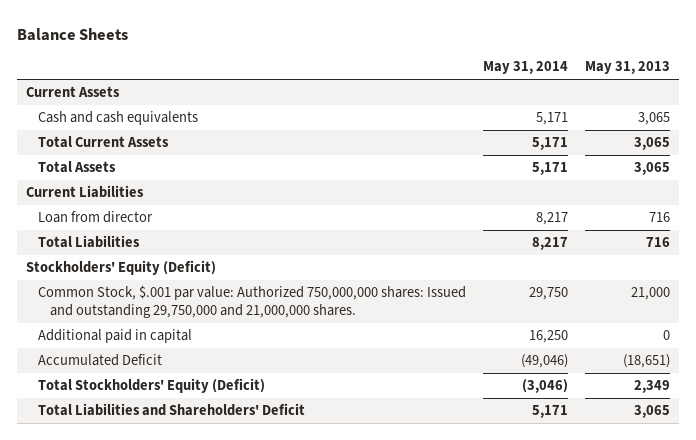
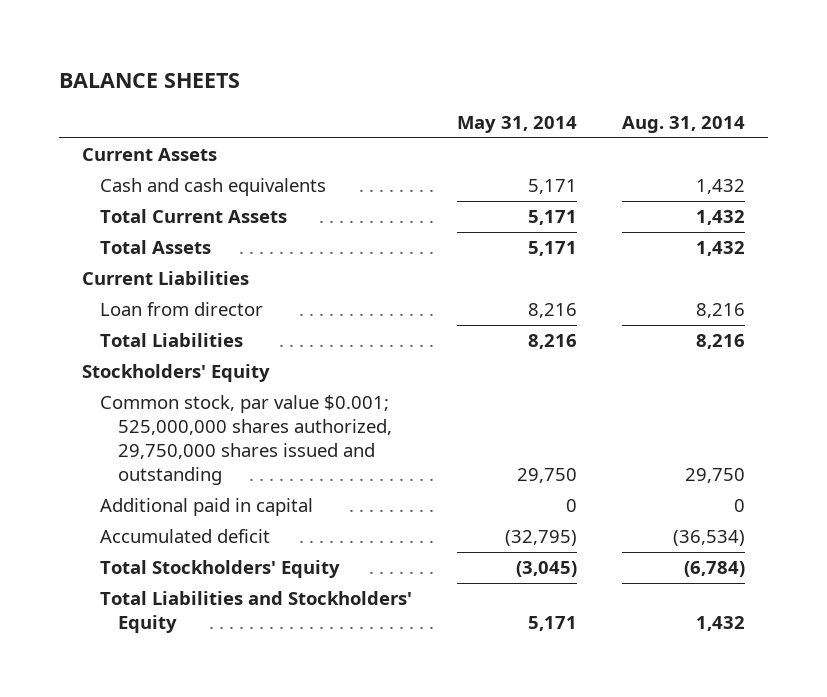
- Balance Sheets
+ BALANCE SHEETS
- | May 31, 2014 | May 31, 2013
+ | May 31, 2014 | Aug. 31, 2014
- Loan from director | 8,217 | 716
- Total Liabilities | 8,217 | 716
- Stockholders' Equity (Deficit)
- Common Stock, $.001 par value: Authorized 750,000,000 shares: Issued and outstanding 29,750,000 and 21,000,000 shares. | 29,750 | 21,000
- Additional paid in capital | 16,250 | 0
- Accumulated Deficit | (49,046) | (18,651)
- Total Stockholders' Equity (Deficit) | (3,046) | 2,349
- Total Liabilities and Shareholders' Deficit | 5,171 | 3,065
+ Loan from director | 8,216 | 8,216
+ Total Liabilities | 8,216 | 8,216
+ Stockholders' Equity
+ Common stock, par value $0.001; 525,000,000 shares authorized, 29,750,000 shares issued and outstanding | 29,750 | 29,750
+ Additional paid in capital | 0 | 0
+ Accumulated deficit | (32,795) | (36,534)
+ Total Stockholders' Equity | (3,045) | (6,784)
+ Total Liabilities and Stockholders' Equity | 5,171 | 1,432

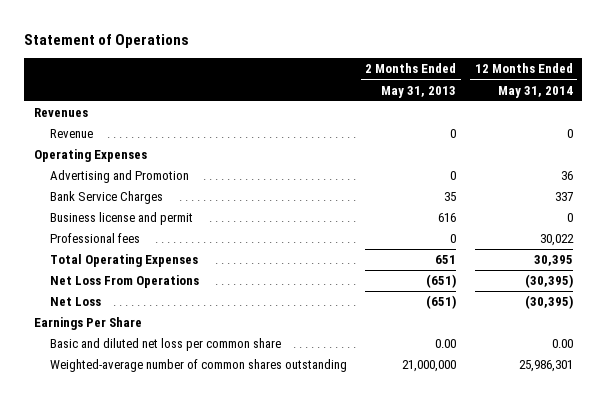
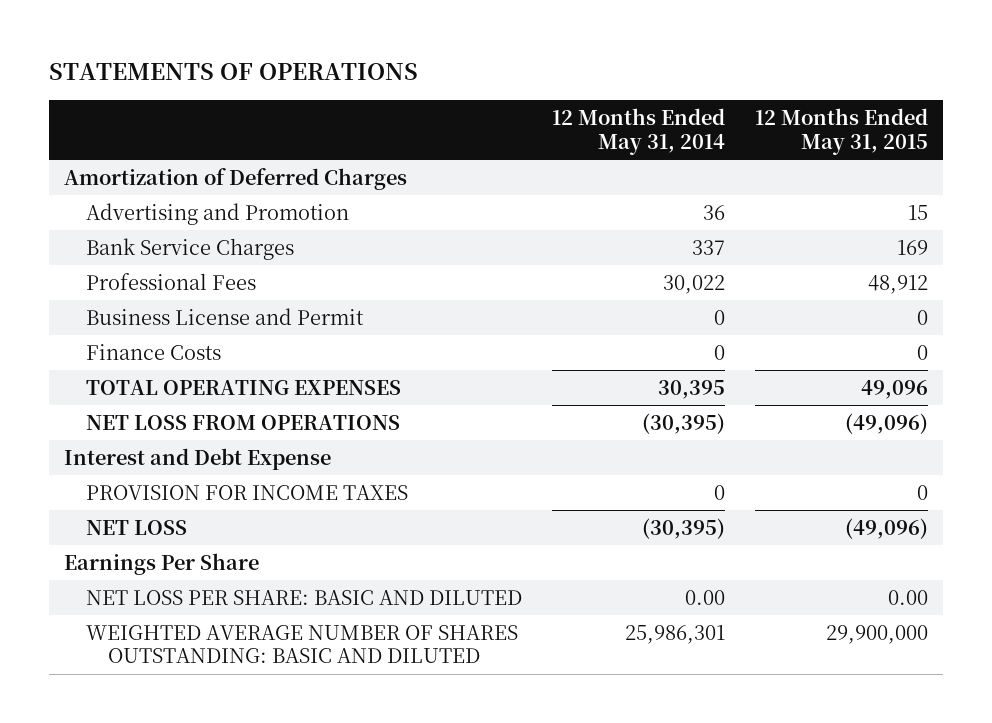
- Statement of Operations
+ STATEMENTS OF OPERATIONS
- | 2 Months Ended May 31, 2013 | 12 Months Ended May 31, 2014
+ | 12 Months Ended May 31, 2014 | 12 Months Ended May 31, 2015
- Revenues
- Revenue | 0 | 0
- Operating Expenses
+ Amortization of Deferred Charges
- Business license and permit | 616 | 0
- Professional fees | 0 | 30,022
- Total Operating Expenses | 651 | 30,395
- Net Loss From Operations | (651) | (30,395)
- Net Loss | (651) | (30,395)
+ Professional Fees | 30,022 | 48,912
+ Business License and Permit | 0 | 0
+ Finance Costs | 0 | 0
+ TOTAL OPERATING EXPENSES | 30,395 | 49,096
+ NET LOSS FROM OPERATIONS | (30,395) | (49,096)
+ Interest and Debt Expense
+ PROVISION FOR INCOME TAXES | 0 | 0
+ NET LOSS | (30,395) | (49,096)
- Basic and diluted net loss per common share | 0.00 | 0.00
- Weighted-average number of common shares outstanding | 21,000,000 | 25,986,301
+ NET LOSS PER SHARE: BASIC AND DILUTED | 0.00 | 0.00
+ WEIGHTED AVERAGE NUMBER OF SHARES OUTSTANDING: BASIC AND DILUTED | 25,986,301 | 29,900,000

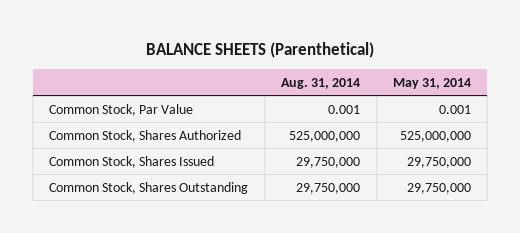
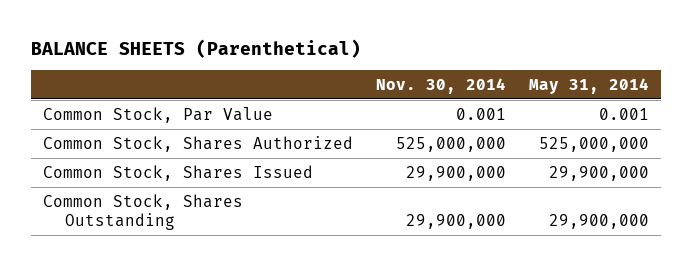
- | Aug. 31, 2014 | May 31, 2014
+ | Nov. 30, 2014 | May 31, 2014
- Common Stock, Shares Issued | 29,750,000 | 29,750,000
- Common Stock, Shares Outstanding | 29,750,000 | 29,750,000
+ Common Stock, Shares Issued | 29,900,000 | 29,900,000
+ Common Stock, Shares Outstanding | 29,900,000 | 29,900,000

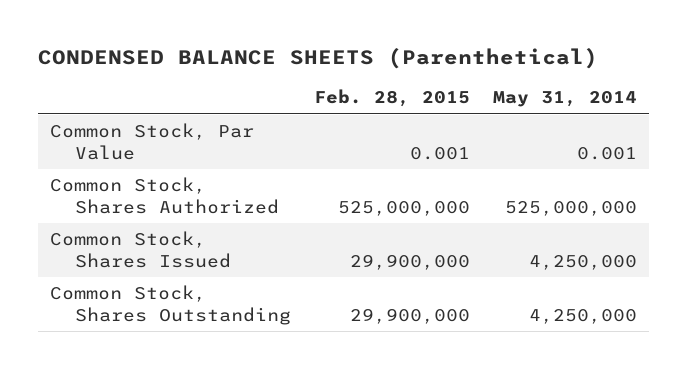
- BALANCE SHEETS (Parenthetical)
+ CONDENSED BALANCE SHEETS (Parenthetical)
- | Nov. 30, 2014 | May 31, 2014
+ | Feb. 28, 2015 | May 31, 2014
- Common Stock, Shares Issued | 29,900,000 | 29,900,000
- Common Stock, Shares Outstanding | 29,900,000 | 29,900,000
+ Common Stock, Shares Issued | 29,900,000 | 4,250,000
+ Common Stock, Shares Outstanding | 29,900,000 | 4,250,000

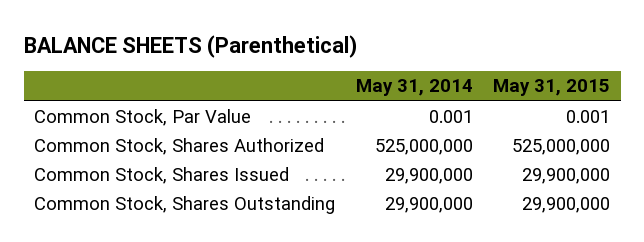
- CONDENSED BALANCE SHEETS (Parenthetical)
+ BALANCE SHEETS (Parenthetical)
- | Feb. 28, 2015 | May 31, 2014
+ | May 31, 2014 | May 31, 2015
- Common Stock, Shares Issued | 29,900,000 | 4,250,000
- Common Stock, Shares Outstanding | 29,900,000 | 4,250,000
+ Common Stock, Shares Issued | 29,900,000 | 29,900,000
+ Common Stock, Shares Outstanding | 29,900,000 | 29,900,000

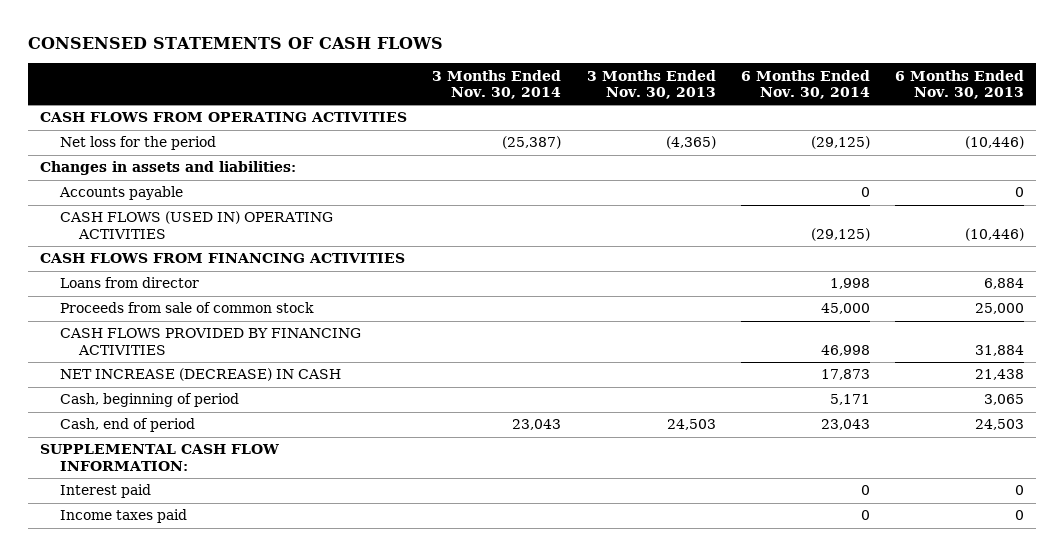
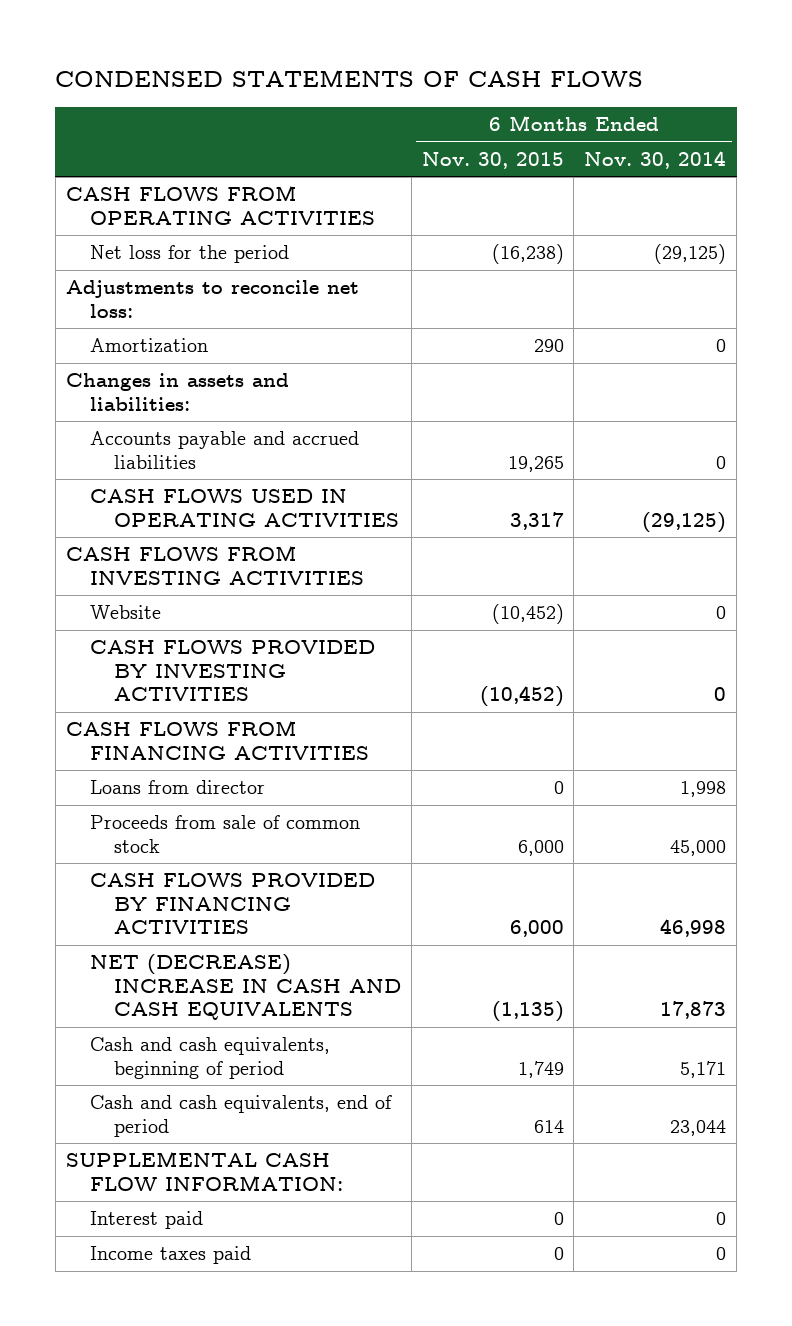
- CONSENSED STATEMENTS OF CASH FLOWS
+ CONDENSED STATEMENTS OF CASH FLOWS
- | 3 Months Ended Nov. 30, 2014 | 3 Months Ended Nov. 30, 2013 | 6 Months Ended Nov. 30, 2014 | 6 Months Ended Nov. 30, 2013
+ | 6 Months Ended Nov. 30, 2015 | 6 Months Ended Nov. 30, 2014
+ Adjustments to reconcile net loss:
+ Amortization | 290 | 0
- Accounts payable | | | 0 | 0
- CASH FLOWS (USED IN) OPERATING ACTIVITIES | | | (29,125) | (10,446)
+ Accounts payable and accrued liabilities | 19,265 | 0
+ CASH FLOWS USED IN OPERATING ACTIVITIES | 3,317 | (29,125)
+ CASH FLOWS FROM INVESTING ACTIVITIES
+ Website | (10,452) | 0
+ CASH FLOWS PROVIDED BY INVESTING ACTIVITIES | (10,452) | 0
- NET INCREASE (DECREASE) IN CASH | | | 17,873 | 21,438
- Cash, beginning of period | | | 5,171 | 3,065
- Cash, end of period | 23,043 | 24,503 | 23,043 | 24,503
+ NET (DECREASE) INCREASE IN CASH AND CASH EQUIVALENTS | (1,135) | 17,873
+ Cash and cash equivalents, beginning of period | 1,749 | 5,171
+ Cash and cash equivalents, end of period | 614 | 23,044

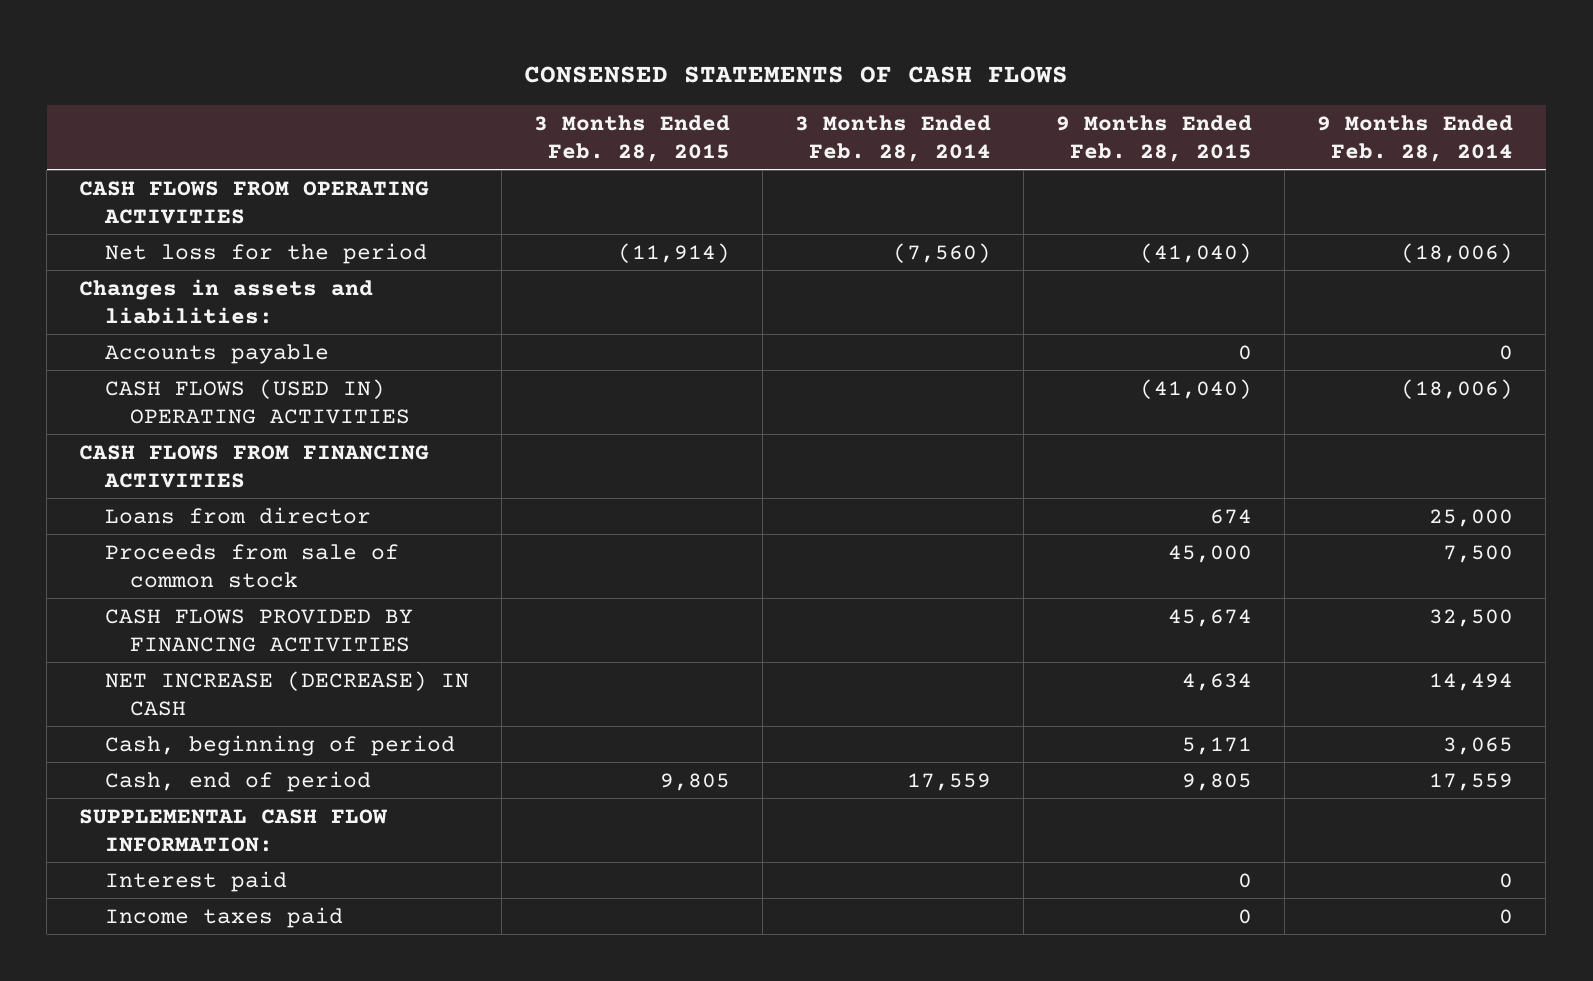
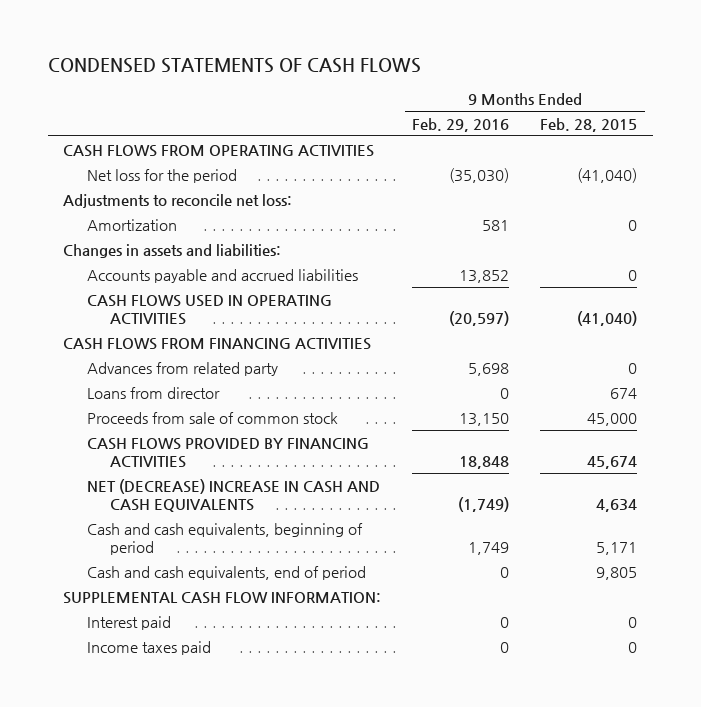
- CONSENSED STATEMENTS OF CASH FLOWS
+ CONDENSED STATEMENTS OF CASH FLOWS
- | 3 Months Ended Feb. 28, 2015 | 3 Months Ended Feb. 28, 2014 | 9 Months Ended Feb. 28, 2015 | 9 Months Ended Feb. 28, 2014
+ | 9 Months Ended Feb. 29, 2016 | 9 Months Ended Feb. 28, 2015
+ Adjustments to reconcile net loss:
+ Amortization | 581 | 0
- Accounts payable | | | 0 | 0
- CASH FLOWS (USED IN) OPERATING ACTIVITIES | | | (41,040) | (18,006)
+ Accounts payable and accrued liabilities | 13,852 | 0
+ CASH FLOWS USED IN OPERATING ACTIVITIES | (20,597) | (41,040)
+ Advances from related party | 5,698 | 0
- NET INCREASE (DECREASE) IN CASH | | | 4,634 | 14,494
- Cash, beginning of period | | | 5,171 | 3,065
- Cash, end of period | 9,805 | 17,559 | 9,805 | 17,559
+ NET (DECREASE) INCREASE IN CASH AND CASH EQUIVALENTS | (1,749) | 4,634
+ Cash and cash equivalents, beginning of period | 1,749 | 5,171
+ Cash and cash equivalents, end of period | 0 | 9,805

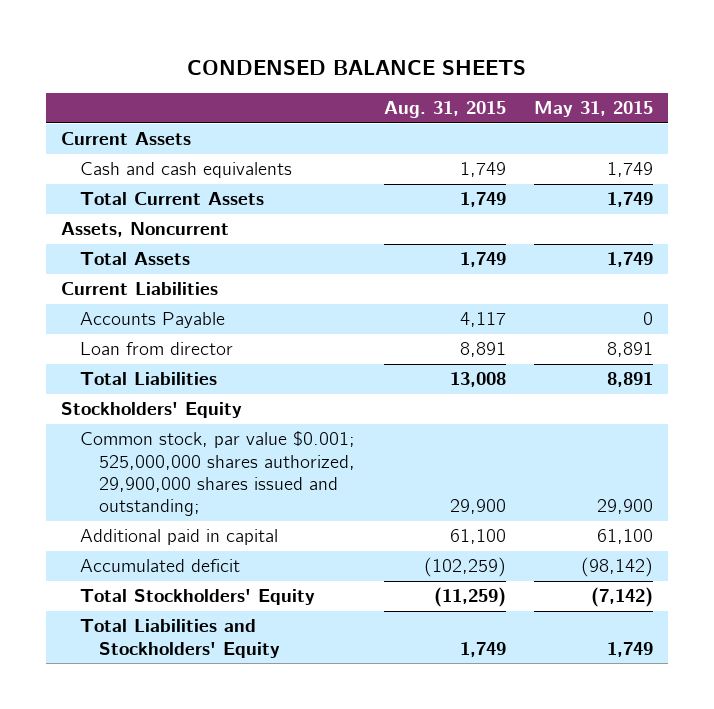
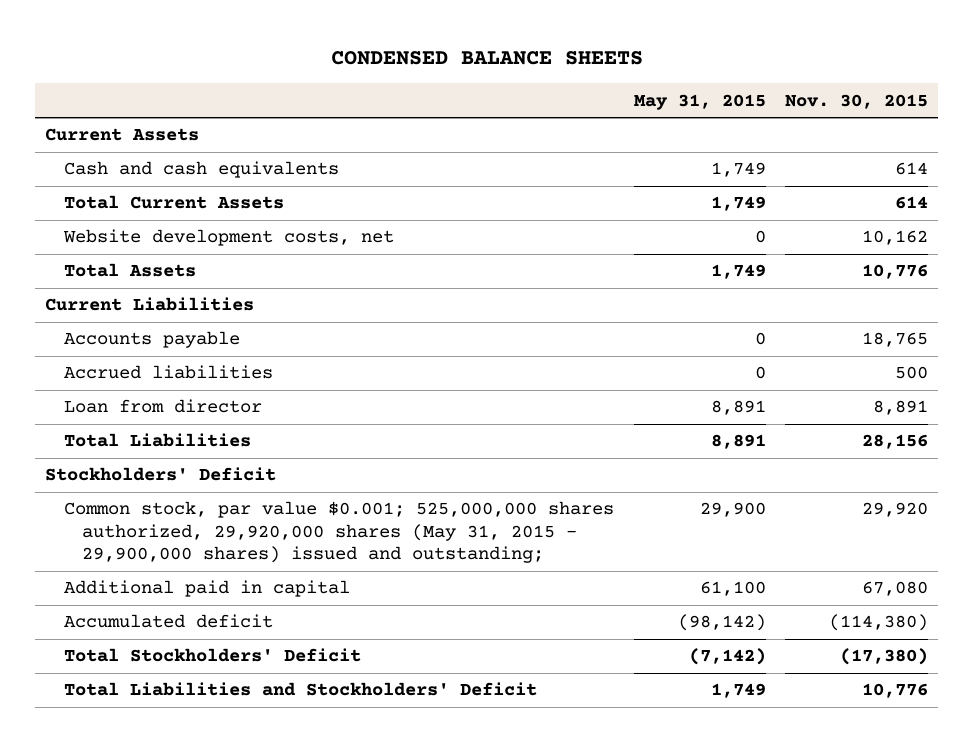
- | Aug. 31, 2015 | May 31, 2015
+ | May 31, 2015 | Nov. 30, 2015
- Assets, Noncurrent
+ Website development costs, net | 0 | 10,162
- Accounts Payable | 4,117 | 0
+ Accounts payable | 0 | 18,765
+ Accrued liabilities | 0 | 500
- Stockholders' Equity
- Common stock, par value $0.001; 525,000,000 shares authorized, 29,900,000 shares issued and outstanding; | 29,900 | 29,900
+ Stockholders' Deficit
+ Common stock, par value $0.001; 525,000,000 shares authorized, 29,920,000 shares (May 31, 2015 - 29,900,000 shares) issued and outstanding; | 29,900 | 29,920
- Total Stockholders' Equity | (11,259) | (7,142)
- Total Liabilities and Stockholders' Equity | 1,749 | 1,749
+ Total Stockholders' Deficit | (7,142) | (17,380)
+ Total Liabilities and Stockholders' Deficit | 1,749 | 10,776

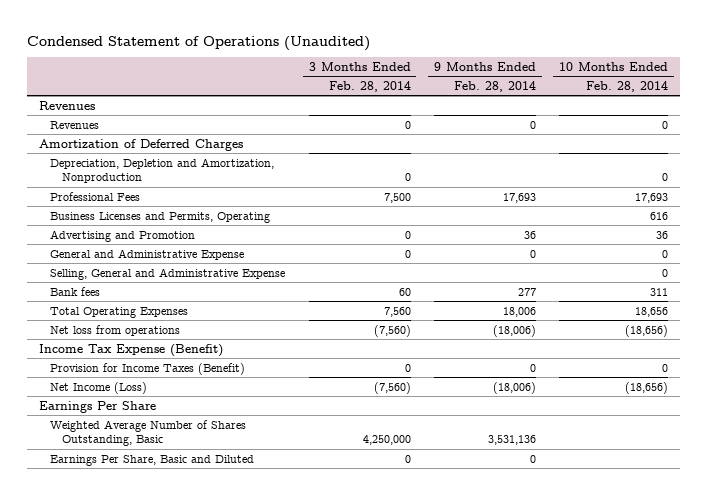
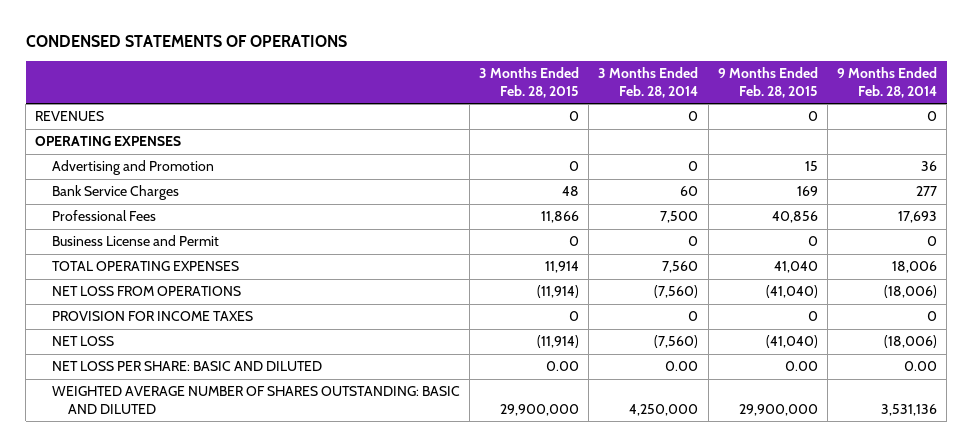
- Condensed Statement of Operations (Unaudited)
+ CONDENSED STATEMENTS OF OPERATIONS
- | 3 Months Ended Feb. 28, 2014 | 9 Months Ended Feb. 28, 2014 | 10 Months Ended Feb. 28, 2014
+ | 3 Months Ended Feb. 28, 2015 | 3 Months Ended Feb. 28, 2014 | 9 Months Ended Feb. 28, 2015 | 9 Months Ended Feb. 28, 2014
- Revenues
- Revenues | 0 | 0 | 0
- Amortization of Deferred Charges
- Depreciation, Depletion and Amortization, Nonproduction | 0 | | 0
- Business Licenses and Permits, Operating | | | 616
+ REVENUES | 0 | 0 | 0 | 0
+ OPERATING EXPENSES
- General and Administrative Expense | 0 | 0 | 0
- Selling, General and Administrative Expense | | | 0
- Bank fees | 60 | 277 | 311
- Total Operating Expenses | 7,560 | 18,006 | 18,656
- Net loss from operations | (7,560) | (18,006) | (18,656)
- Income Tax Expense (Benefit)
- Provision for Income Taxes (Benefit) | 0 | 0 | 0
- Net Income (Loss) | (7,560) | (18,006) | (18,656)
- Earnings Per Share
- Weighted Average Number of Shares Outstanding, Basic | 4,250,000 | 3,531,136 |
- Earnings Per Share, Basic and Diluted | 0 | 0 |
+ Bank Service Charges | 48 | 60 | 169 | 277
moved down: Professional Fees | 11,866 | 7,500 | 40,856 | 17,693
+ Business License and Permit | 0 | 0 | 0 | 0
+ TOTAL OPERATING EXPENSES | 11,914 | 7,560 | 41,040 | 18,006
+ NET LOSS FROM OPERATIONS | (11,914) | (7,560) | (41,040) | (18,006)
+ PROVISION FOR INCOME TAXES | 0 | 0 | 0 | 0
+ NET LOSS | (11,914) | (7,560) | (41,040) | (18,006)
+ NET LOSS PER SHARE: BASIC AND DILUTED | 0.00 | 0.00 | 0.00 | 0.00
+ WEIGHTED AVERAGE NUMBER OF SHARES OUTSTANDING: BASIC AND DILUTED | 29,900,000 | 4,250,000 | 29,900,000 | 3,531,136

